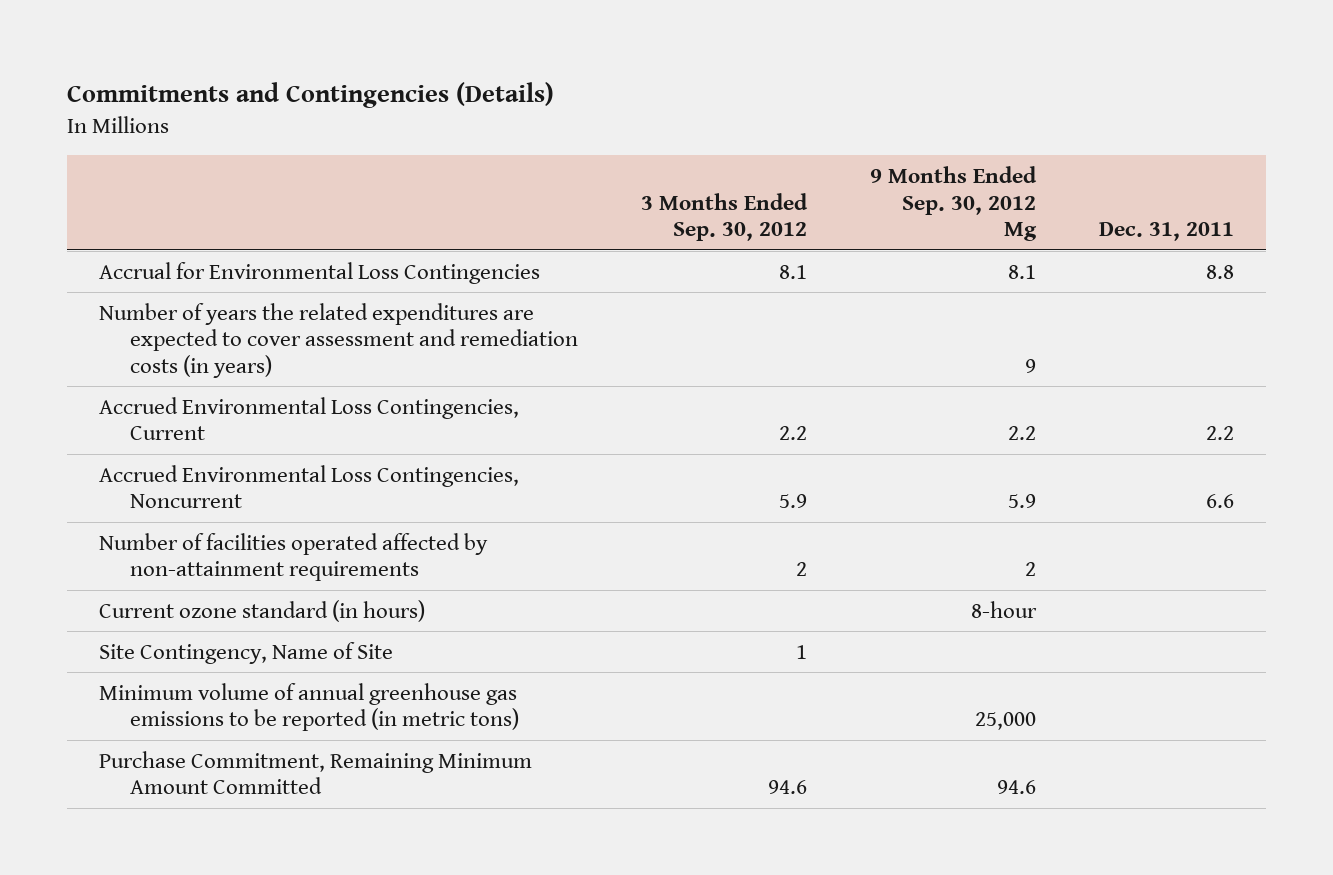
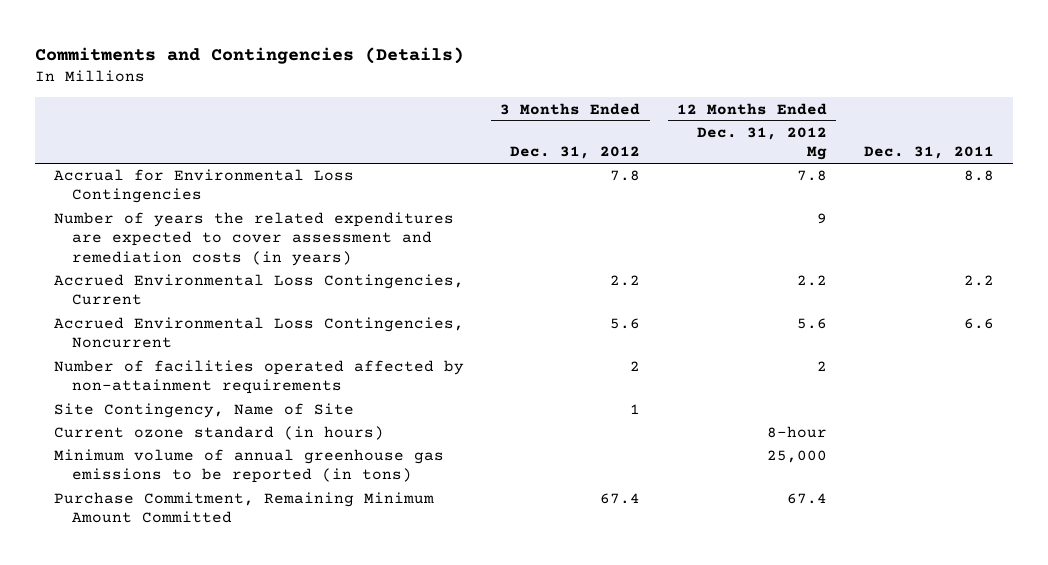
- | 3 Months Ended Sep. 30, 2012 | 9 Months Ended Sep. 30, 2012 Mg | Dec. 31, 2011
+ | 3 Months Ended Dec. 31, 2012 | 12 Months Ended Dec. 31, 2012 Mg | Dec. 31, 2011
- Minimum volume of annual greenhouse gas emissions to be reported (in metric tons) | | 25,000 |
moved down: Current ozone standard (in hours) | | 8-hour |
+ Minimum volume of annual greenhouse gas emissions to be reported (in tons) | | 25,000 |

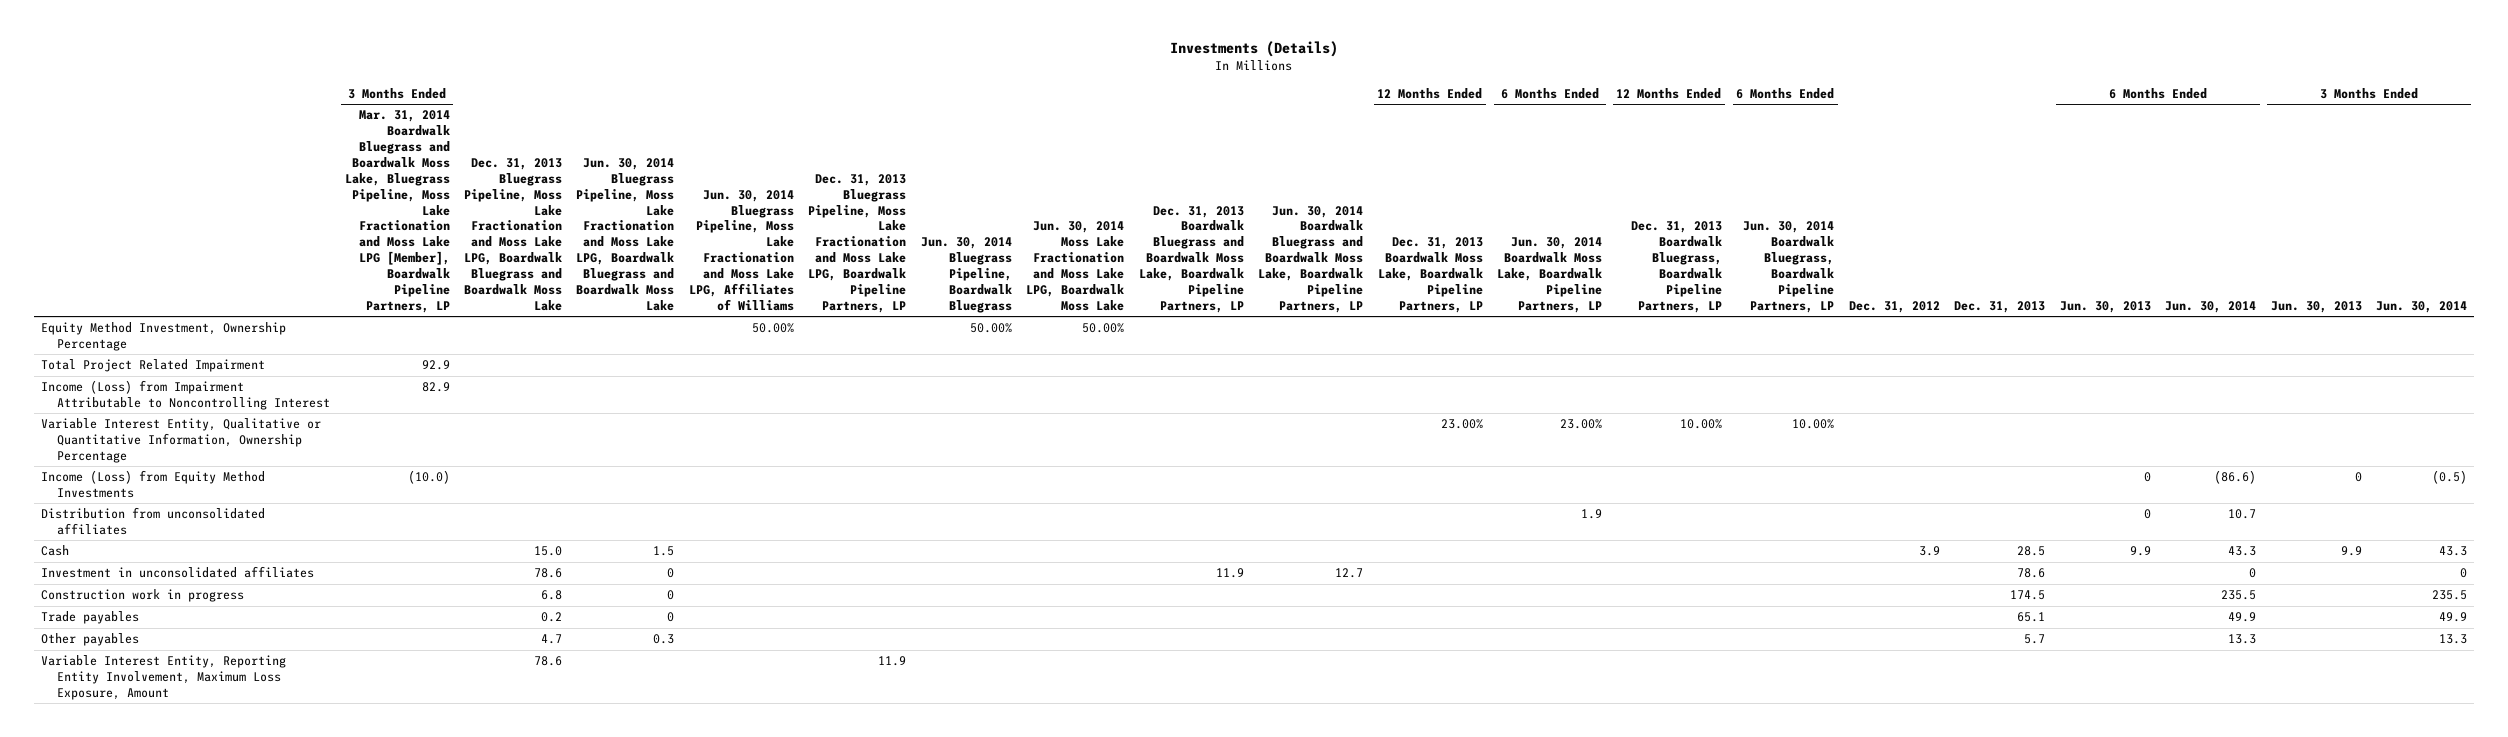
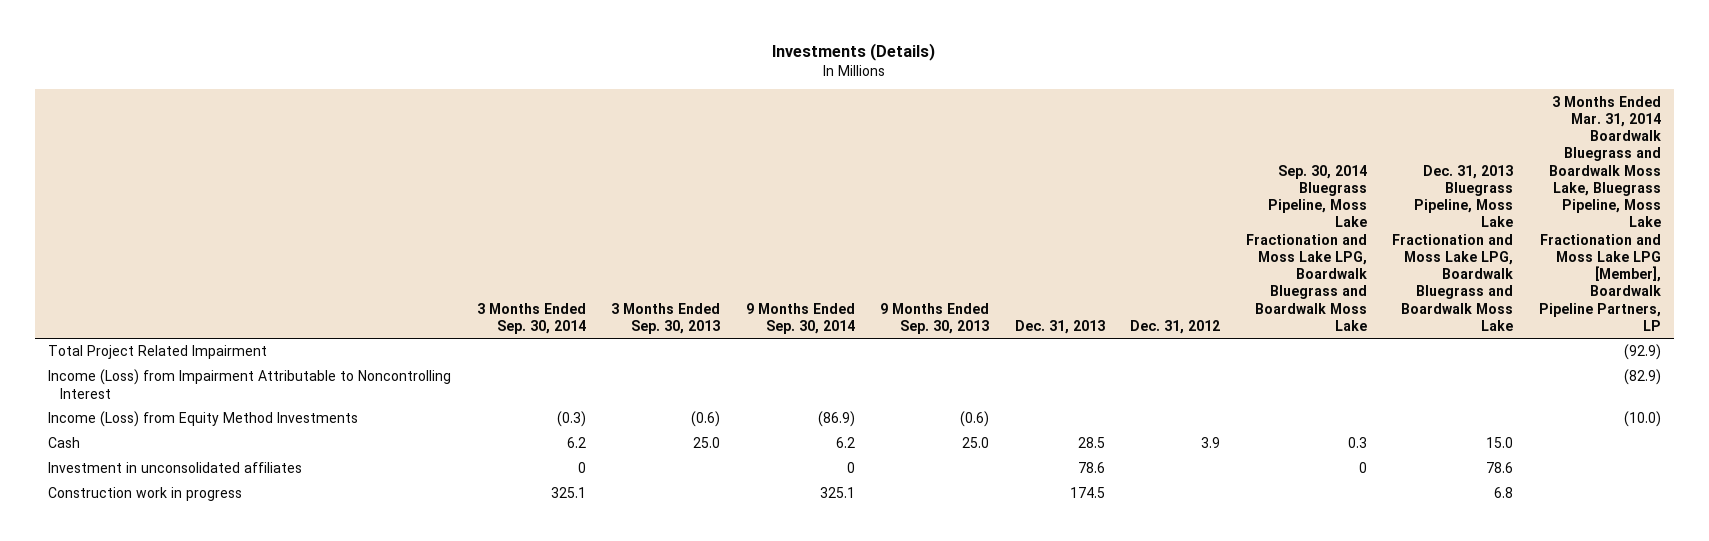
- | 3 Months Ended Mar. 31, 2014 Boardwalk Bluegrass and Boardwalk Moss Lake, Bluegrass Pipeline, Moss Lake Fractionation and Moss Lake LPG [Member], Boardwalk Pipeline Partners, LP | Dec. 31, 2013 Bluegrass Pipeline, Moss Lake Fractionation and Moss Lake LPG, Boardwalk Bluegrass and Boardwalk Moss Lake | Jun. 30, 2014 Bluegrass Pipeline, Moss Lake Fractionation and Moss Lake LPG, Boardwalk Bluegrass and Boardwalk Moss Lake | Jun. 30, 2014 Bluegrass Pipeline, Moss Lake Fractionation and Moss Lake LPG, Affiliates of Williams | Dec. 31, 2013 Bluegrass Pipeline, Moss Lake Fractionation and Moss Lake LPG, Boardwalk Pipeline Partners, LP | Jun. 30, 2014 Bluegrass Pipeline, Boardwalk Bluegrass | Jun. 30, 2014 Moss Lake Fractionation and Moss Lake LPG, Boardwalk Moss Lake | Dec. 31, 2013 Boardwalk Bluegrass and Boardwalk Moss Lake, Boardwalk Pipeline Partners, LP | Jun. 30, 2014 Boardwalk Bluegrass and Boardwalk Moss Lake, Boardwalk Pipeline Partners, LP | 12 Months Ended Dec. 31, 2013 Boardwalk Moss Lake, Boardwalk Pipeline Partners, LP | 6 Months Ended Jun. 30, 2014 Boardwalk Moss Lake, Boardwalk Pipeline Partners, LP | 12 Months Ended Dec. 31, 2013 Boardwalk Bluegrass, Boardwalk Pipeline Partners, LP | 6 Months Ended Jun. 30, 2014 Boardwalk Bluegrass, Boardwalk Pipeline Partners, LP | Dec. 31, 2012 | Dec. 31, 2013 | 6 Months Ended Jun. 30, 2013 | 6 Months Ended Jun. 30, 2014 | 3 Months Ended Jun. 30, 2013 | 3 Months Ended Jun. 30, 2014
+ | 3 Months Ended Sep. 30, 2014 | 3 Months Ended Sep. 30, 2013 | 9 Months Ended Sep. 30, 2014 | 9 Months Ended Sep. 30, 2013 | Dec. 31, 2013 | Dec. 31, 2012 | Sep. 30, 2014 Bluegrass Pipeline, Moss Lake Fractionation and Moss Lake LPG, Boardwalk Bluegrass and Boardwalk Moss Lake | Dec. 31, 2013 Bluegrass Pipeline, Moss Lake Fractionation and Moss Lake LPG, Boardwalk Bluegrass and Boardwalk Moss Lake | 3 Months Ended Mar. 31, 2014 Boardwalk Bluegrass and Boardwalk Moss Lake, Bluegrass Pipeline, Moss Lake Fractionation and Moss Lake LPG [Member], Boardwalk Pipeline Partners, LP
- Equity Method Investment, Ownership Percentage | | | | 50.00% | | 50.00% | 50.00% | | | | | | | | | | | |
- Total Project Related Impairment | 92.9 | | | | | | | | | | | | | | | | | |
- Income (Loss) from Impairment Attributable to Noncontrolling Interest | 82.9 | | | | | | | | | | | | | | | | | |
- Variable Interest Entity, Qualitative or Quantitative Information, Ownership Percentage | | | | | | | | | | 23.00% | 23.00% | 10.00% | 10.00% | | | | | |
+ Total Project Related Impairment | | | | | | | | | (92.9)
+ Income (Loss) from Impairment Attributable to Noncontrolling Interest | | | | | | | | | (82.9)
- Distribution from unconsolidated affiliates | | | | | | | | | | | 1.9 | | | | | 0 | 10.7 | |
- Trade payables | | 0.2 | 0 | | | | | | | | | | | | 65.1 | | 49.9 | | 49.9
- Other payables | | 4.7 | 0.3 | | | | | | | | | | | | 5.7 | | 13.3 | | 13.3
- Variable Interest Entity, Reporting Entity Involvement, Maximum Loss Exposure, Amount | | 78.6 | | | 11.9 | | | | | | | | | | | | | |

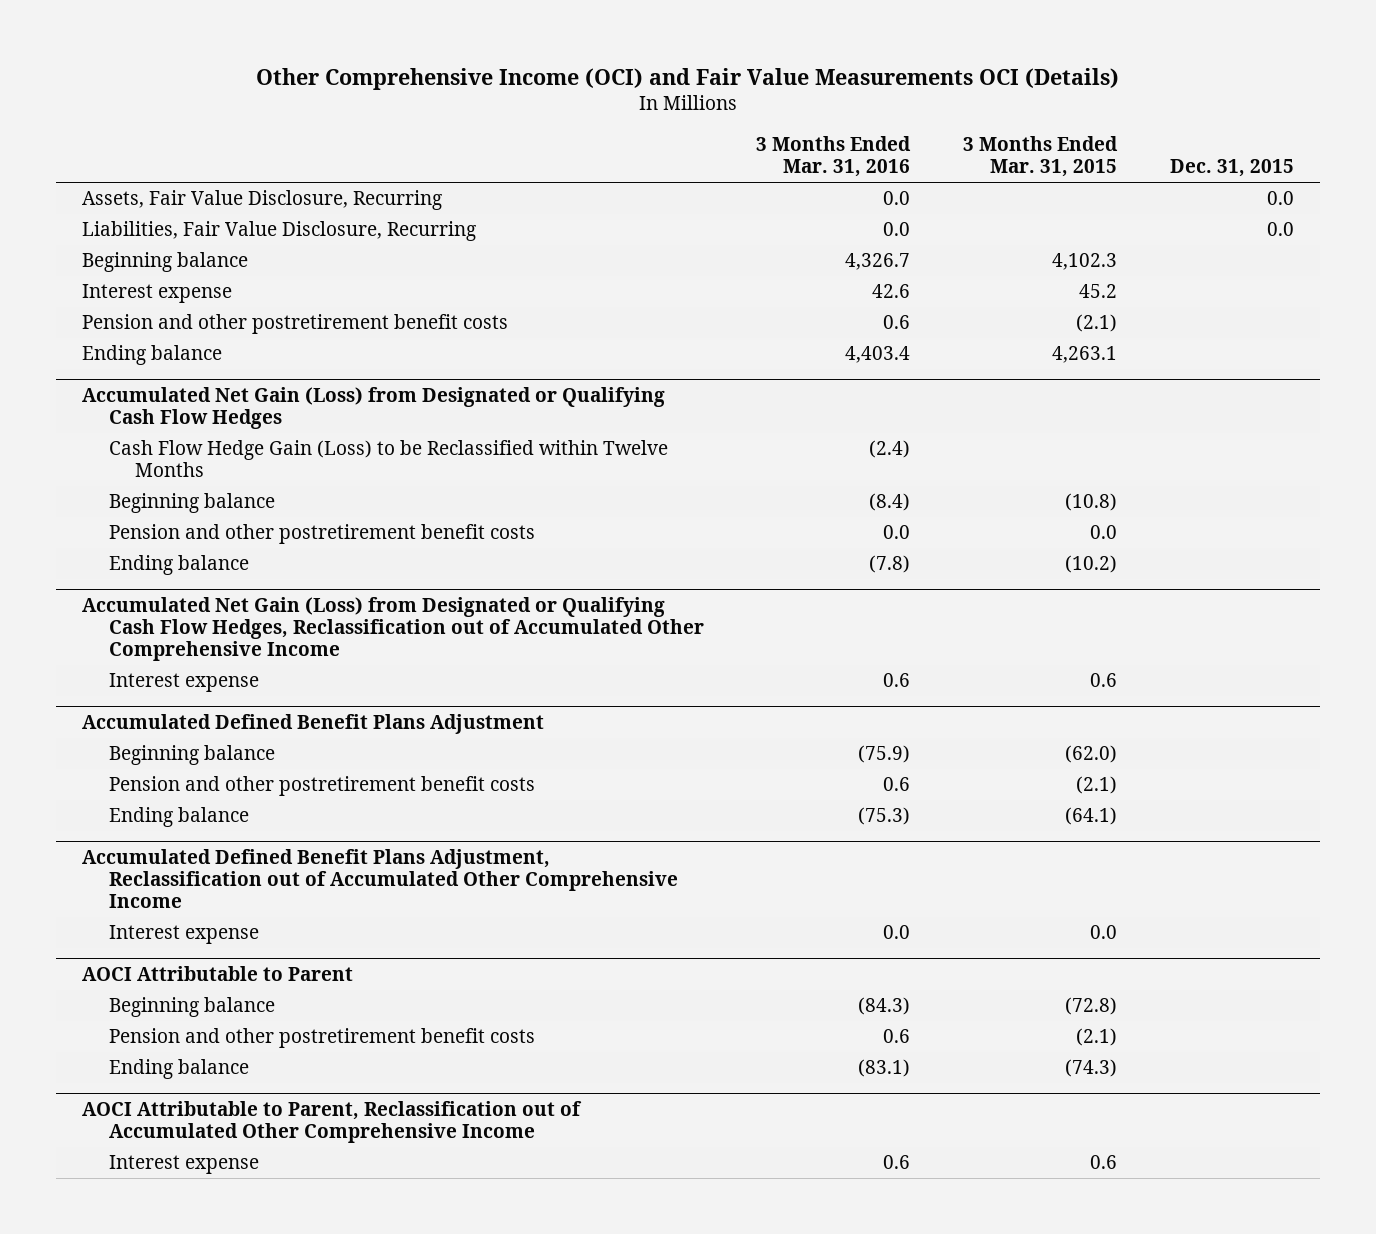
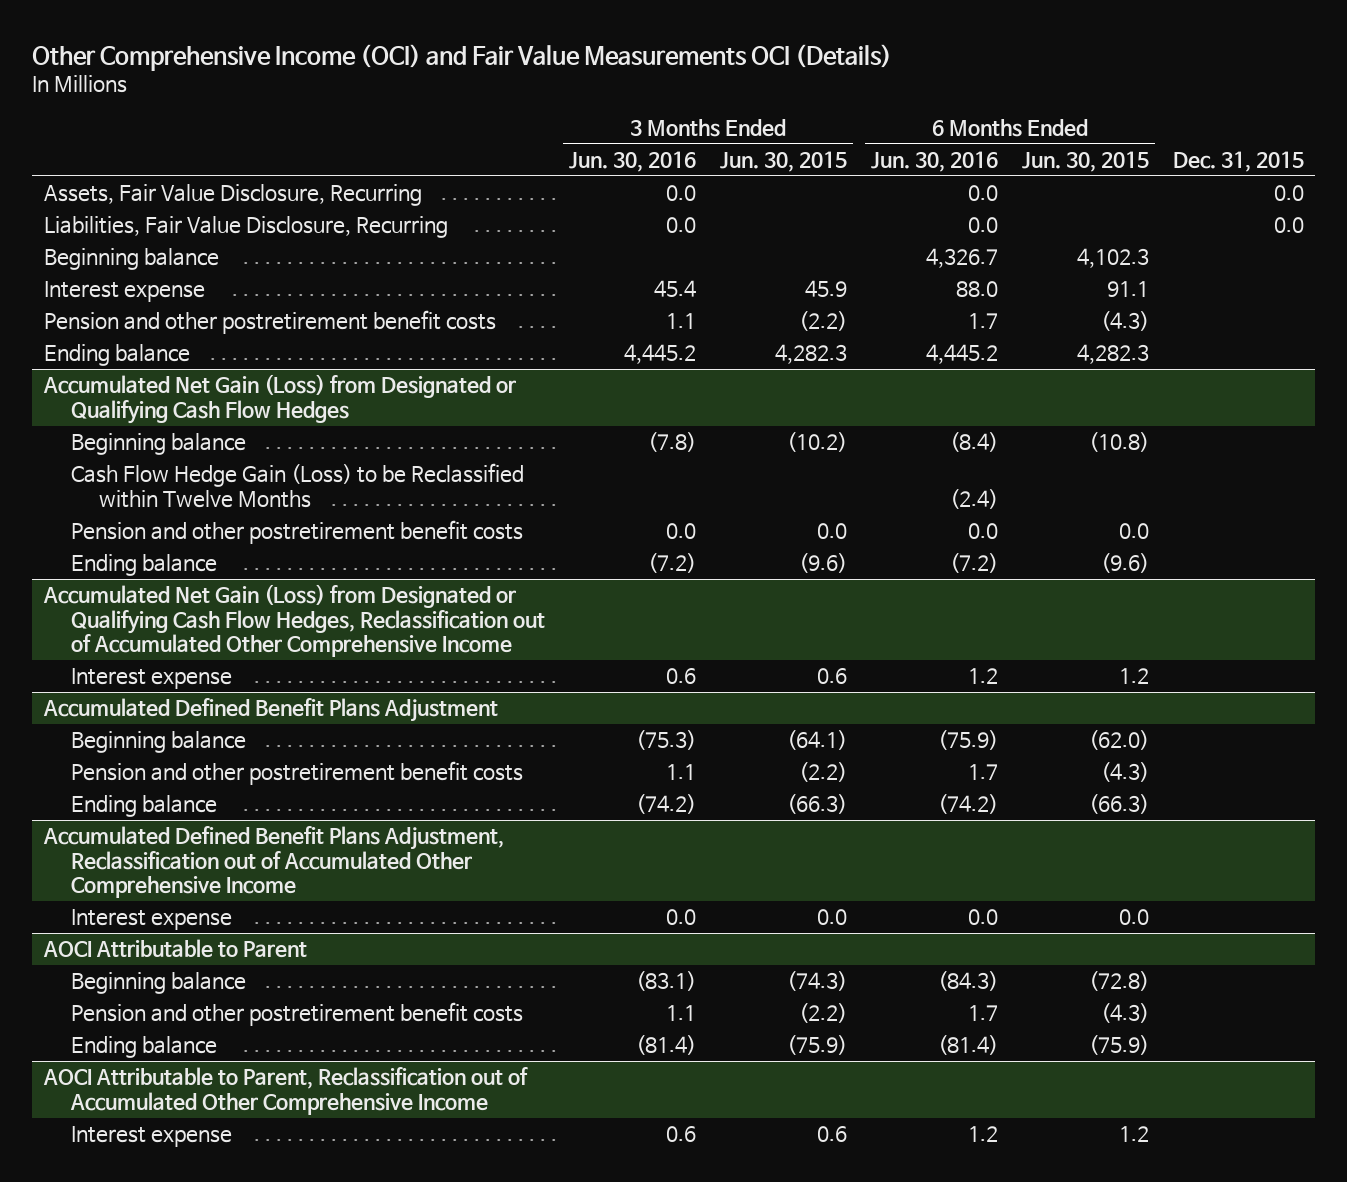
- | 3 Months Ended Mar. 31, 2016 | 3 Months Ended Mar. 31, 2015 | Dec. 31, 2015
+ | 3 Months Ended Jun. 30, 2016 | 3 Months Ended Jun. 30, 2015 | 6 Months Ended Jun. 30, 2016 | 6 Months Ended Jun. 30, 2015 | Dec. 31, 2015
@ Accumulated Net Gain (Loss) from Designated or Qualifying Cash Flow Hedges
moved down: Cash Flow Hedge Gain (Loss) to be Reclassified within Twelve Months | | | (2.4) | |

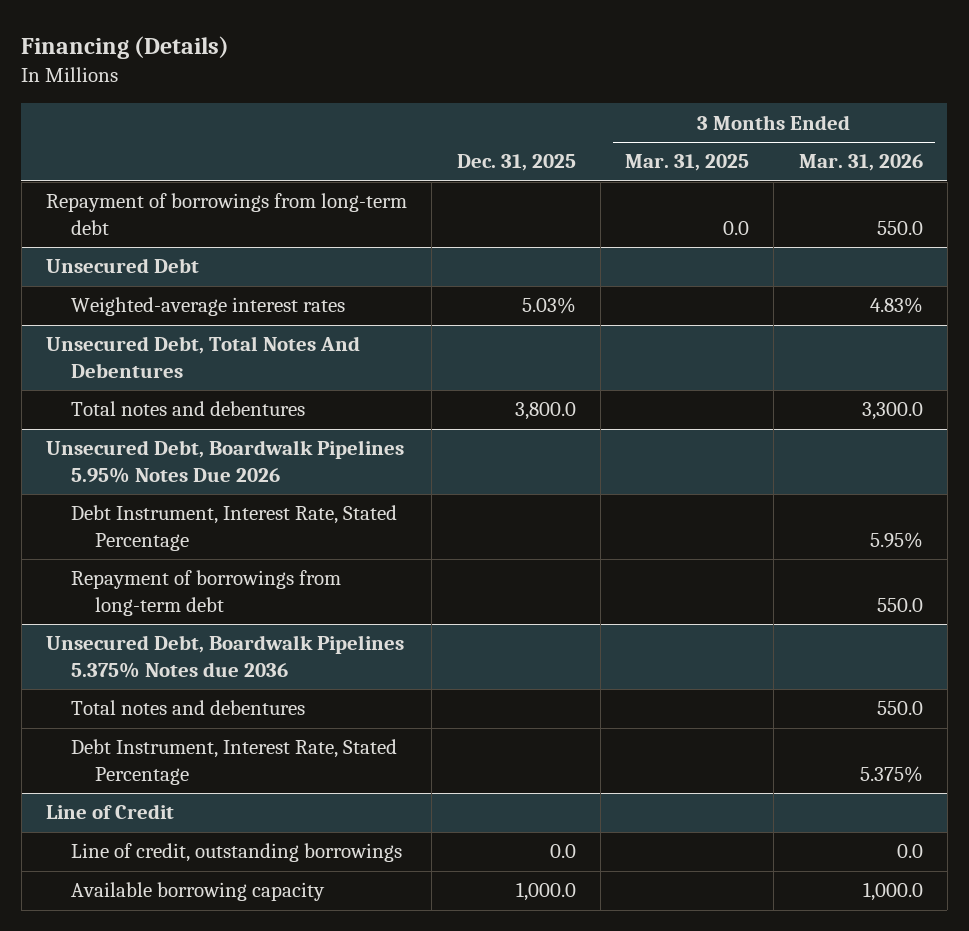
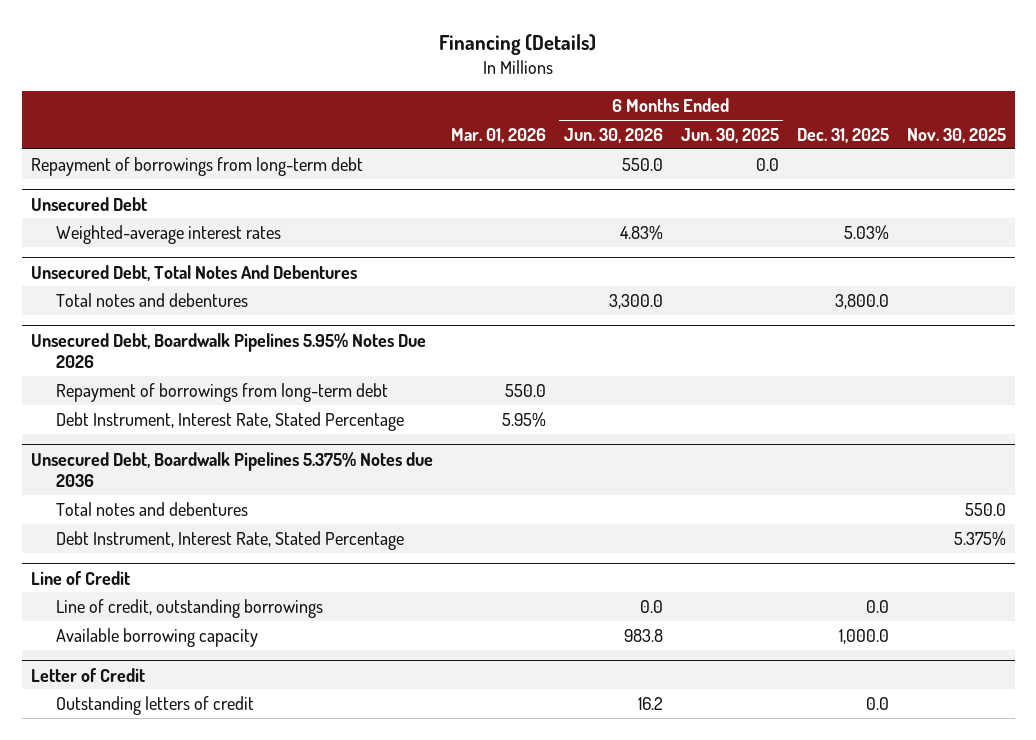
- | Dec. 31, 2025 | 3 Months Ended Mar. 31, 2025 | 3 Months Ended Mar. 31, 2026
+ | Mar. 01, 2026 | 6 Months Ended Jun. 30, 2026 | 6 Months Ended Jun. 30, 2025 | Dec. 31, 2025 | Nov. 30, 2025
@ Unsecured Debt, Boardwalk Pipelines 5.95% Notes Due 2026
moved down: Debt Instrument, Interest Rate, Stated Percentage | 5.95% | | | |
+ Letter of Credit
+ Outstanding letters of credit | | 16.2 | | 0.0 |

